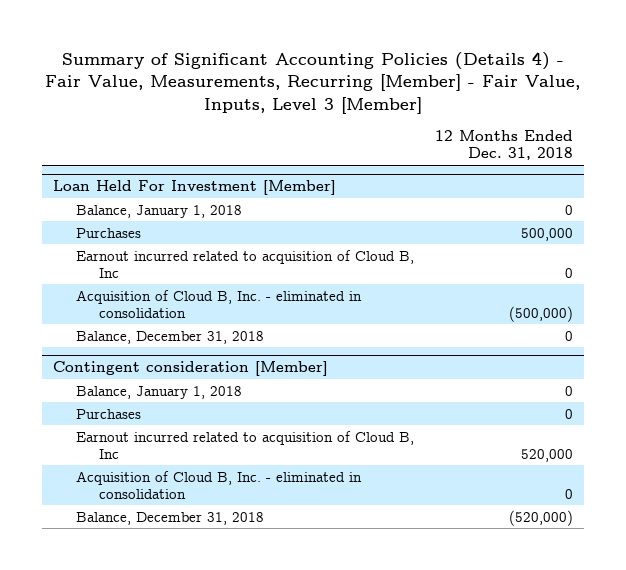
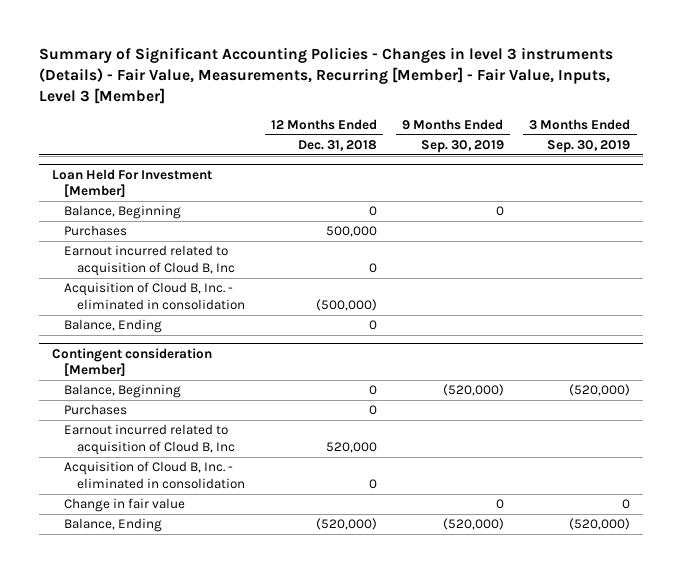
- Summary of Significant Accounting Policies (Details 4) - Fair Value, Measurements, Recurring [Member] - Fair Value, Inputs, Level 3 [Member]
+ Summary of Significant Accounting Policies - Changes in level 3 instruments (Details) - Fair Value, Measurements, Recurring [Member] - Fair Value, Inputs, Level 3 [Member]
- | 12 Months Ended Dec. 31, 2018
+ | 12 Months Ended Dec. 31, 2018 | 9 Months Ended Sep. 30, 2019 | 3 Months Ended Sep. 30, 2019
@ Loan Held For Investment [Member]
- Balance, January 1, 2018 | 0
+ Balance, Beginning | 0 | 0 |
- Balance, December 31, 2018 | 0
+ Balance, Ending | 0 | |
@ Contingent consideration [Member]
- Balance, January 1, 2018 | 0
+ Balance, Beginning | 0 | (520,000) | (520,000)
- Balance, December 31, 2018 | (520,000)
+ Change in fair value | | 0 | 0
+ Balance, Ending | (520,000) | (520,000) | (520,000)

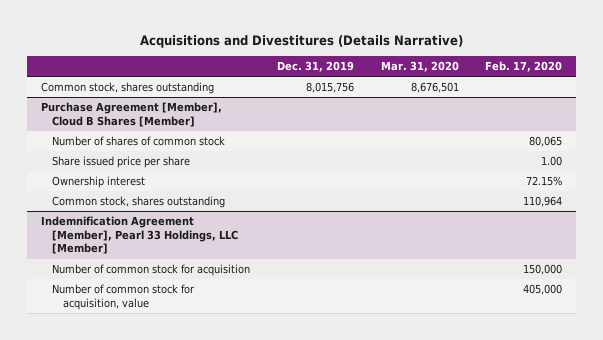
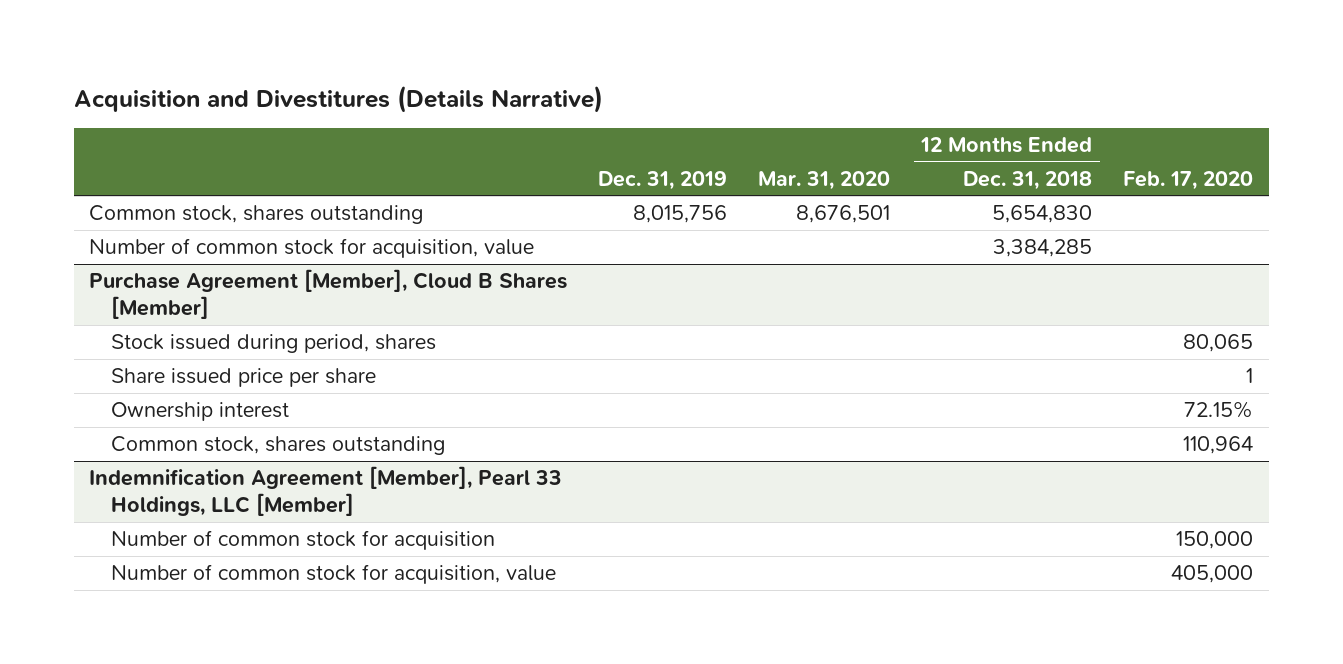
- Acquisitions and Divestitures (Details Narrative)
+ Acquisition and Divestitures (Details Narrative)
- | Dec. 31, 2019 | Mar. 31, 2020 | Feb. 17, 2020
+ | Dec. 31, 2019 | Mar. 31, 2020 | 12 Months Ended Dec. 31, 2018 | Feb. 17, 2020
+ Number of common stock for acquisition, value | | | 3,384,285 |
@ Purchase Agreement [Member], Cloud B Shares [Member]
- Number of shares of common stock | | | 80,065
- Share issued price per share | | | 1.00
+ Stock issued during period, shares | | | | 80,065
+ Share issued price per share | | | | 1

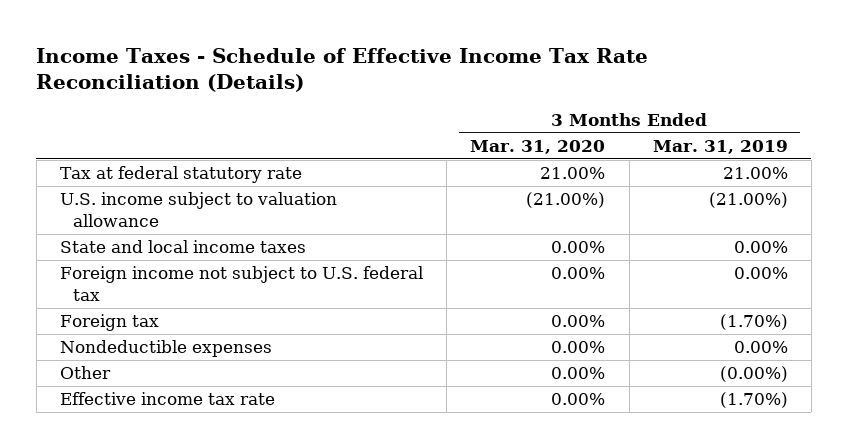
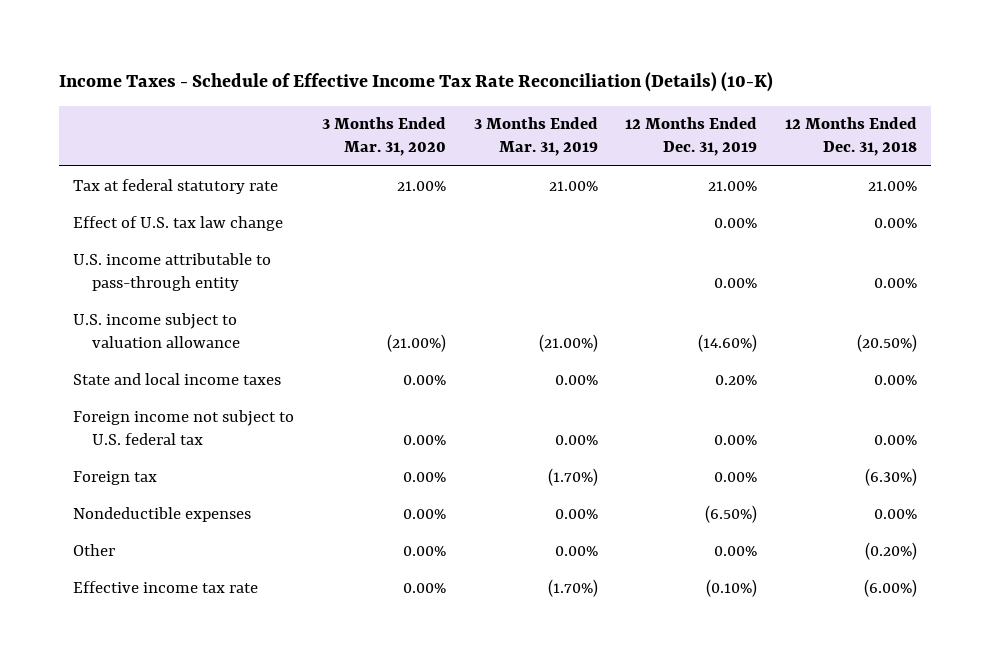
- Income Taxes - Schedule of Effective Income Tax Rate Reconciliation (Details)
+ Income Taxes - Schedule of Effective Income Tax Rate Reconciliation (Details) (10-K)
- | 3 Months Ended Mar. 31, 2020 | 3 Months Ended Mar. 31, 2019
+ | 3 Months Ended Mar. 31, 2020 | 3 Months Ended Mar. 31, 2019 | 12 Months Ended Dec. 31, 2019 | 12 Months Ended Dec. 31, 2018
+ Effect of U.S. tax law change | | | 0.00% | 0.00%
+ U.S. income attributable to pass-through entity | | | 0.00% | 0.00%
- Other | 0.00% | (0.00%)
+ Other | 0.00% | 0.00% | 0.00% | (0.20%)

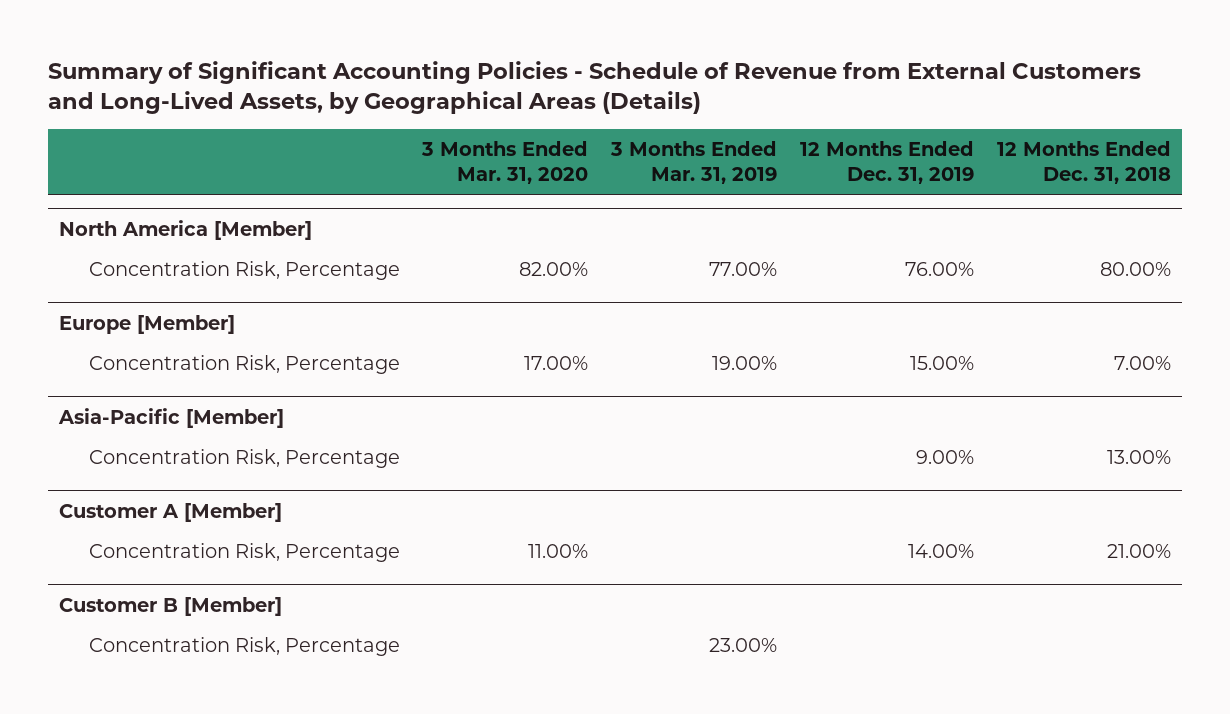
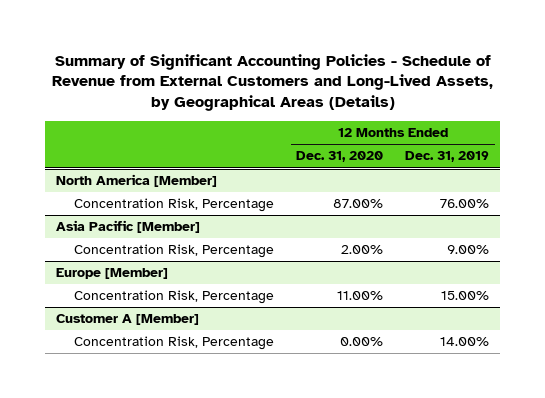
- | 3 Months Ended Mar. 31, 2020 | 3 Months Ended Mar. 31, 2019 | 12 Months Ended Dec. 31, 2019 | 12 Months Ended Dec. 31, 2018
+ | 12 Months Ended Dec. 31, 2020 | 12 Months Ended Dec. 31, 2019
+ Asia Pacific [Member]
+ Concentration Risk, Percentage | 2.00% | 9.00%
- Asia-Pacific [Member]
- Concentration Risk, Percentage | | | 9.00% | 13.00%
- Customer B [Member]
- Concentration Risk, Percentage | | 23.00% | |

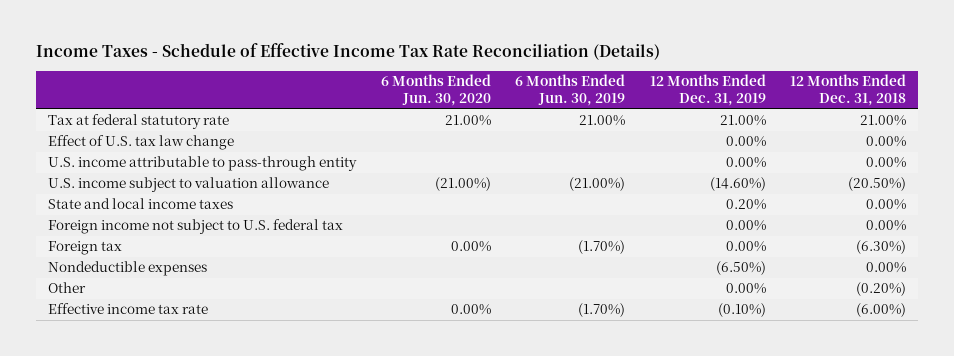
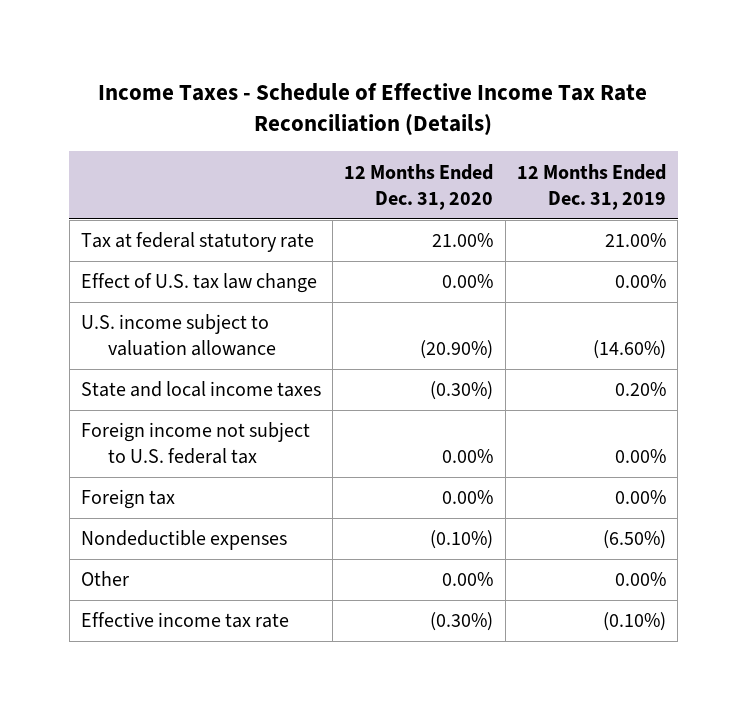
- | 6 Months Ended Jun. 30, 2020 | 6 Months Ended Jun. 30, 2019 | 12 Months Ended Dec. 31, 2019 | 12 Months Ended Dec. 31, 2018
+ | 12 Months Ended Dec. 31, 2020 | 12 Months Ended Dec. 31, 2019
- U.S. income attributable to pass-through entity | | | 0.00% | 0.00%

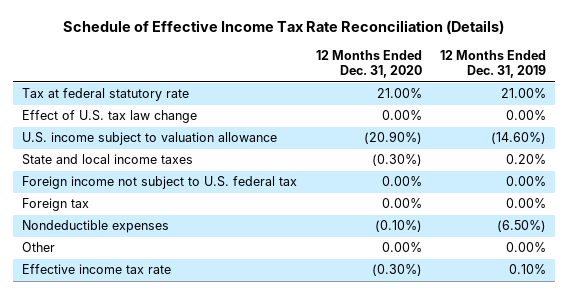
- Income Taxes - Schedule of Effective Income Tax Rate Reconciliation (Details)
+ Schedule of Effective Income Tax Rate Reconciliation (Details)
- Effective income tax rate | (0.30%) | (0.10%)
+ Effective income tax rate | (0.30%) | 0.10%

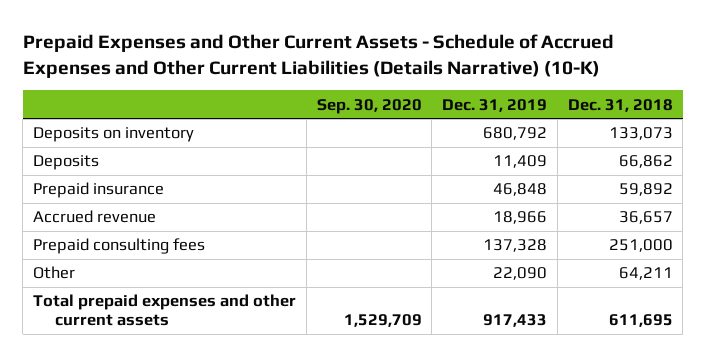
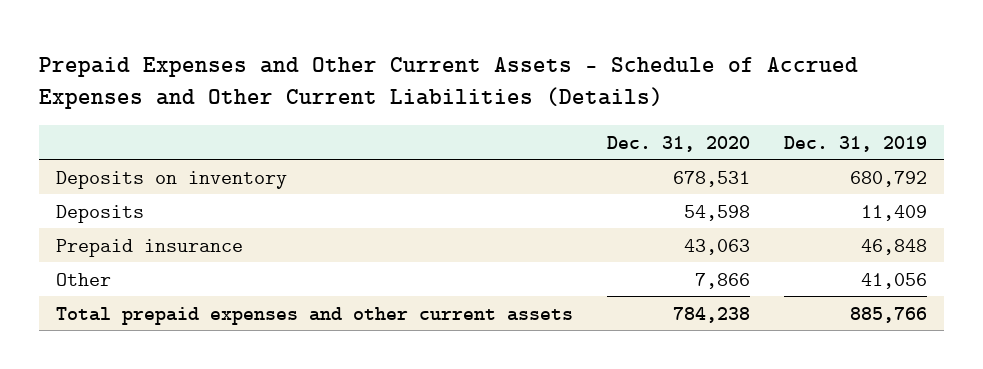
- Prepaid Expenses and Other Current Assets - Schedule of Accrued Expenses and Other Current Liabilities (Details Narrative) (10-K)
+ Prepaid Expenses and Other Current Assets - Schedule of Accrued Expenses and Other Current Liabilities (Details)
- | Sep. 30, 2020 | Dec. 31, 2019 | Dec. 31, 2018
+ | Dec. 31, 2020 | Dec. 31, 2019
- Accrued revenue | | 18,966 | 36,657
- Prepaid consulting fees | | 137,328 | 251,000
- Other | | 22,090 | 64,211
- Total prepaid expenses and other current assets | 1,529,709 | 917,433 | 611,695
+ Other | 7,866 | 41,056
+ Total prepaid expenses and other current assets | 784,238 | 885,766

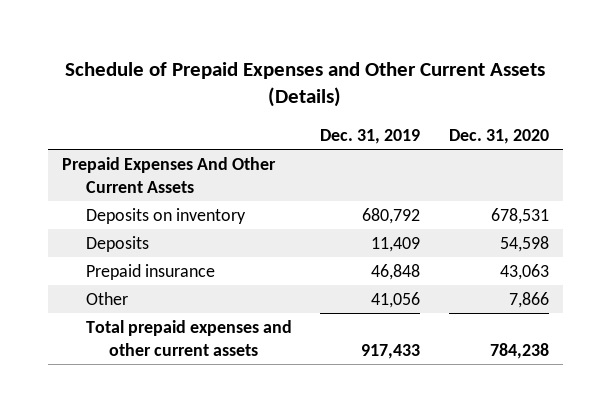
- Prepaid Expenses and Other Current Assets - Schedule of Accrued Expenses and Other Current Liabilities (Details)
+ Schedule of Prepaid Expenses and Other Current Assets (Details)
- | Dec. 31, 2020 | Dec. 31, 2019
+ | Dec. 31, 2019 | Dec. 31, 2020
+ Prepaid Expenses And Other Current Assets
- Total prepaid expenses and other current assets | 784,238 | 885,766
+ Total prepaid expenses and other current assets | 917,433 | 784,238

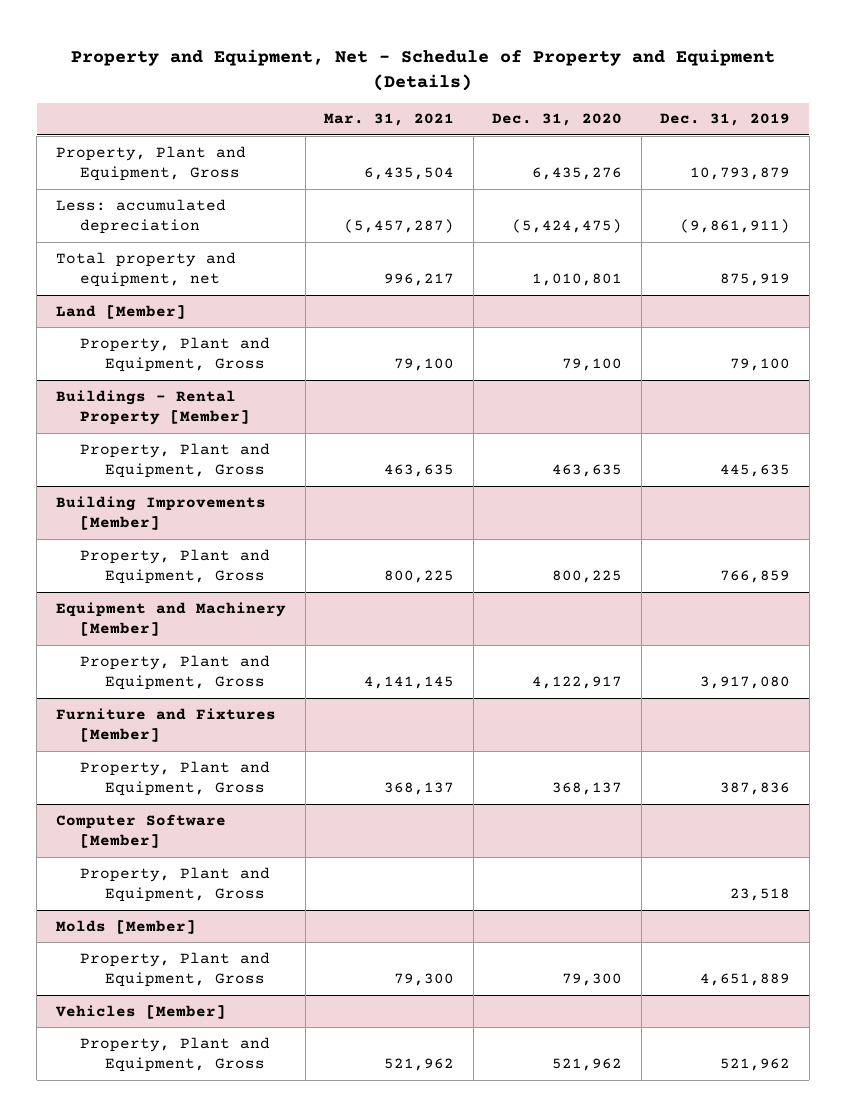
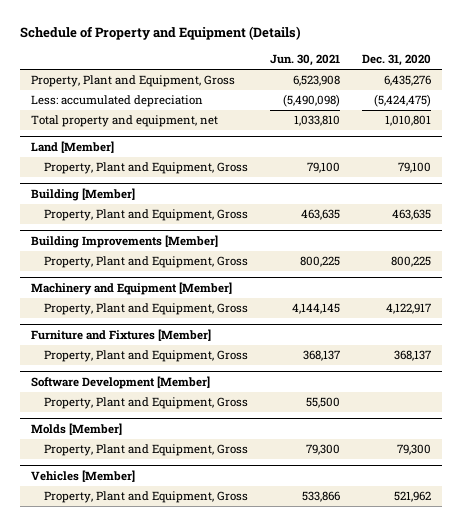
- Property and Equipment, Net - Schedule of Property and Equipment (Details)
+ Schedule of Property and Equipment (Details)
- | Mar. 31, 2021 | Dec. 31, 2020 | Dec. 31, 2019
+ | Jun. 30, 2021 | Dec. 31, 2020
- Buildings - Rental Property [Member]
+ Building [Member]
- Equipment and Machinery [Member]
+ Machinery and Equipment [Member]
- Computer Software [Member]
+ Software Development [Member]

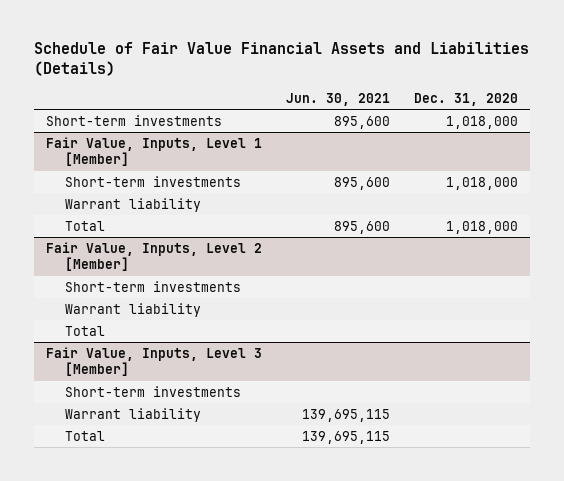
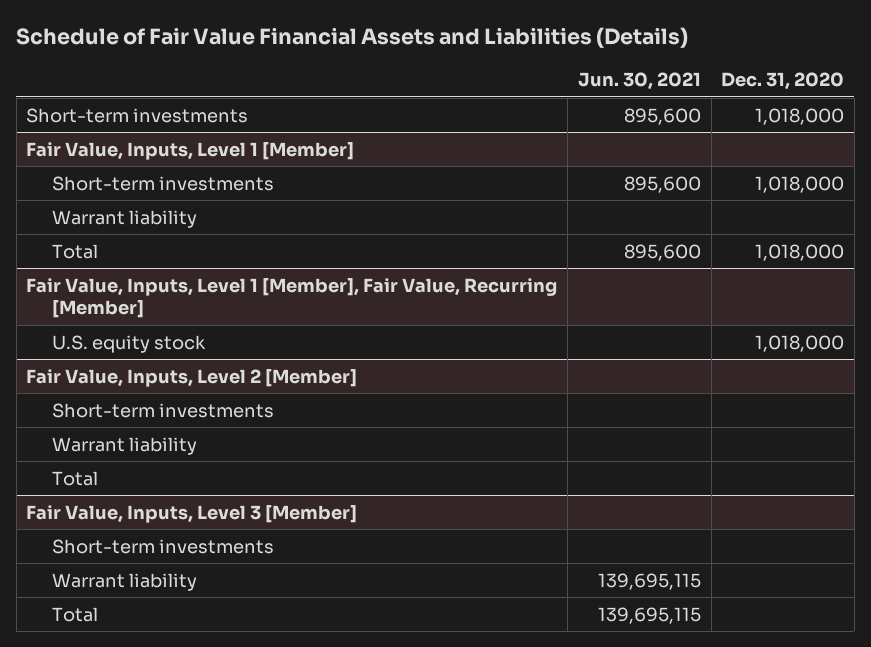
+ Fair Value, Inputs, Level 1 [Member], Fair Value, Recurring [Member]
+ U.S. equity stock | | 1,018,000

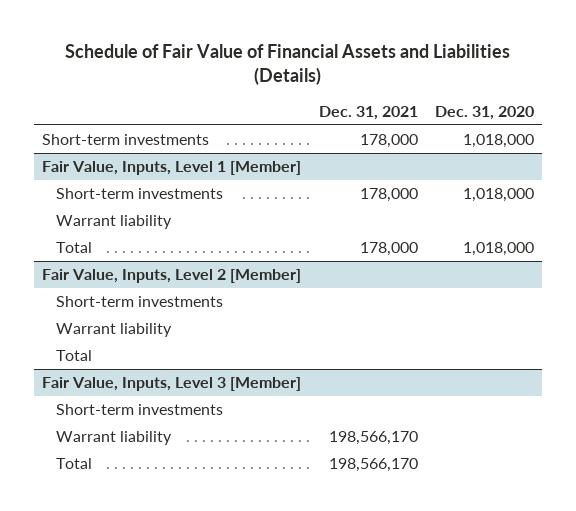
- Schedule of Fair Value Financial Assets and Liabilities (Details)
+ Schedule of Fair Value of Financial Assets and Liabilities (Details)
- | Jun. 30, 2021 | Dec. 31, 2020
+ | Dec. 31, 2021 | Dec. 31, 2020
- Fair Value, Inputs, Level 1 [Member], Fair Value, Recurring [Member]
- U.S. equity stock | | 1,018,000

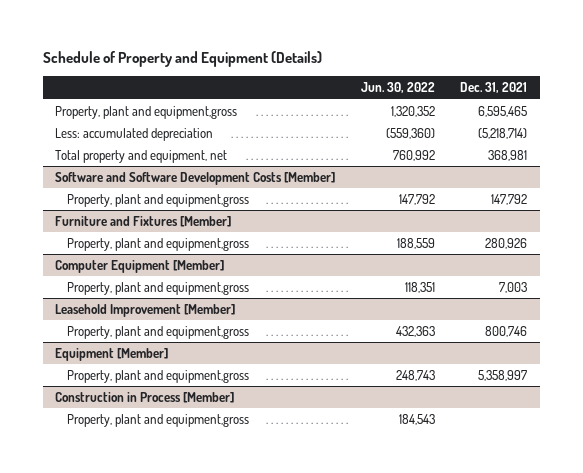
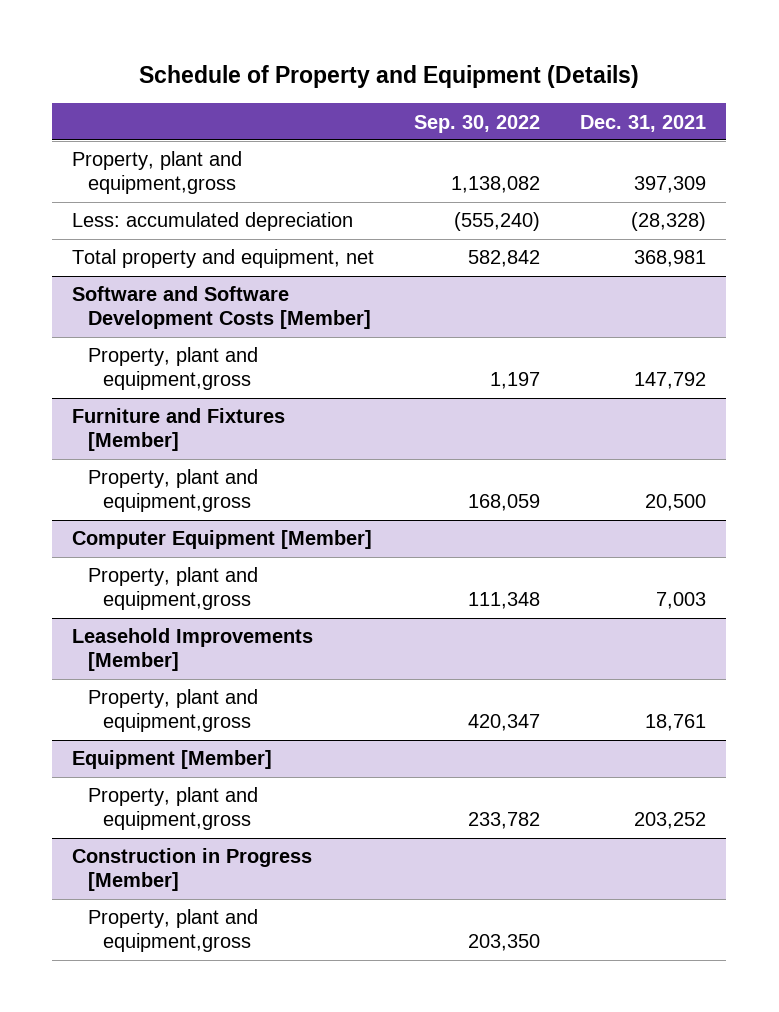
- | Jun. 30, 2022 | Dec. 31, 2021
+ | Sep. 30, 2022 | Dec. 31, 2021
- Property, plant and equipment,gross | 1,320,352 | 6,595,465
- Less: accumulated depreciation | (559,360) | (5,218,714)
+ Property, plant and equipment,gross | 1,138,082 | 397,309
+ Less: accumulated depreciation | (555,240) | (28,328)
@ Furniture and Fixtures [Member]
- Property, plant and equipment,gross | 188,559 | 280,926
+ Property, plant and equipment,gross | 168,059 | 20,500
- Leasehold Improvement [Member]
- Property, plant and equipment,gross | 432,363 | 800,746
+ Leasehold Improvements [Member]
+ Property, plant and equipment,gross | 420,347 | 18,761
@ Equipment [Member]
- Property, plant and equipment,gross | 248,743 | 5,358,997
- Construction in Process [Member]
@ Equipment [Member]
+ Property, plant and equipment,gross | 233,782 | 203,252
+ Construction in Progress [Member]

